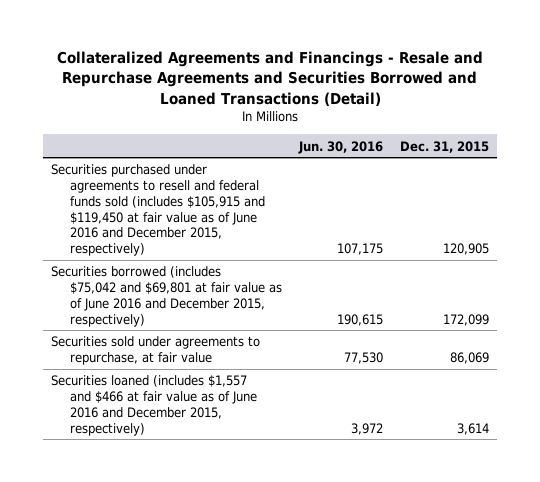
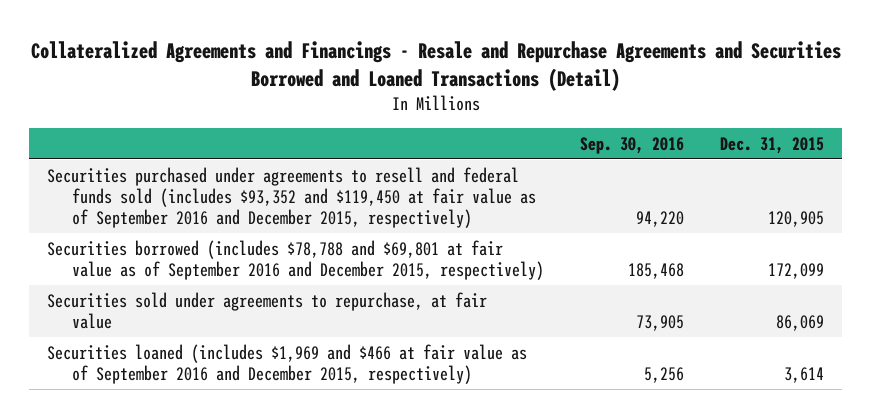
- | Jun. 30, 2016 | Dec. 31, 2015
+ | Sep. 30, 2016 | Dec. 31, 2015
- Securities purchased under agreements to resell and federal funds sold (includes $105,915 and $119,450 at fair value as of June 2016 and December 2015, respectively) | 107,175 | 120,905
- Securities borrowed (includes $75,042 and $69,801 at fair value as of June 2016 and December 2015, respectively) | 190,615 | 172,099
+ Securities purchased under agreements to resell and federal funds sold (includes $93,352 and $119,450 at fair value as of September 2016 and December 2015, respectively) | 94,220 | 120,905
+ Securities borrowed (includes $78,788 and $69,801 at fair value as of September 2016 and December 2015, respectively) | 185,468 | 172,099
- Securities loaned (includes $1,557 and $466 at fair value as of June 2016 and December 2015, respectively) | 3,972 | 3,614
+ Securities loaned (includes $1,969 and $466 at fair value as of September 2016 and December 2015, respectively) | 5,256 | 3,614

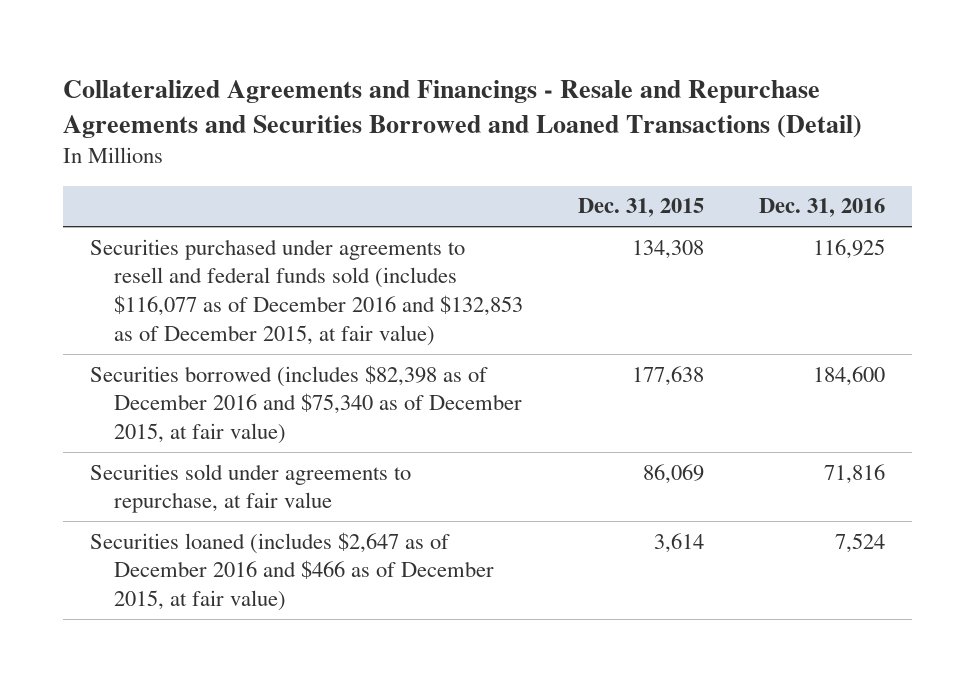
- | Sep. 30, 2016 | Dec. 31, 2015
+ | Dec. 31, 2015 | Dec. 31, 2016
- Securities purchased under agreements to resell and federal funds sold (includes $93,352 and $119,450 at fair value as of September 2016 and December 2015, respectively) | 94,220 | 120,905
- Securities borrowed (includes $78,788 and $69,801 at fair value as of September 2016 and December 2015, respectively) | 185,468 | 172,099
+ Securities purchased under agreements to resell and federal funds sold (includes $116,077 as of December 2016 and $132,853 as of December 2015, at fair value) | 134,308 | 116,925
+ Securities borrowed (includes $82,398 as of December 2016 and $75,340 as of December 2015, at fair value) | 177,638 | 184,600
- Securities loaned (includes $1,969 and $466 at fair value as of September 2016 and December 2015, respectively) | 5,256 | 3,614
+ Securities loaned (includes $2,647 as of December 2016 and $466 as of December 2015, at fair value) | 3,614 | 7,524

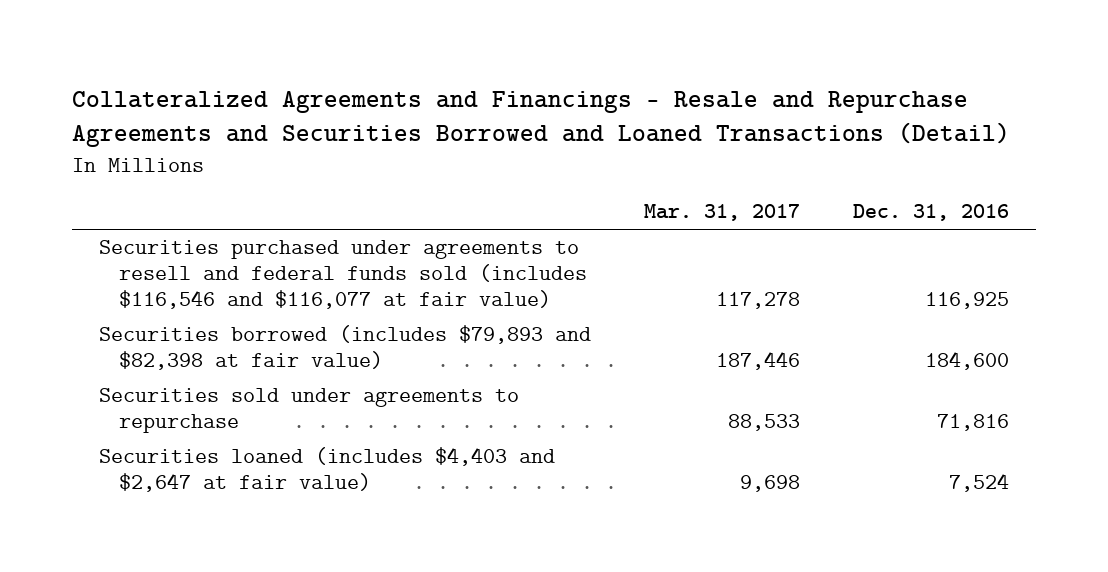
- | Dec. 31, 2015 | Dec. 31, 2016
+ | Mar. 31, 2017 | Dec. 31, 2016
- Securities purchased under agreements to resell and federal funds sold (includes $116,077 as of December 2016 and $132,853 as of December 2015, at fair value) | 134,308 | 116,925
- Securities borrowed (includes $82,398 as of December 2016 and $75,340 as of December 2015, at fair value) | 177,638 | 184,600
- Securities sold under agreements to repurchase, at fair value | 86,069 | 71,816
- Securities loaned (includes $2,647 as of December 2016 and $466 as of December 2015, at fair value) | 3,614 | 7,524
+ Securities purchased under agreements to resell and federal funds sold (includes $116,546 and $116,077 at fair value) | 117,278 | 116,925
+ Securities borrowed (includes $79,893 and $82,398 at fair value) | 187,446 | 184,600
+ Securities sold under agreements to repurchase | 88,533 | 71,816
+ Securities loaned (includes $4,403 and $2,647 at fair value) | 9,698 | 7,524

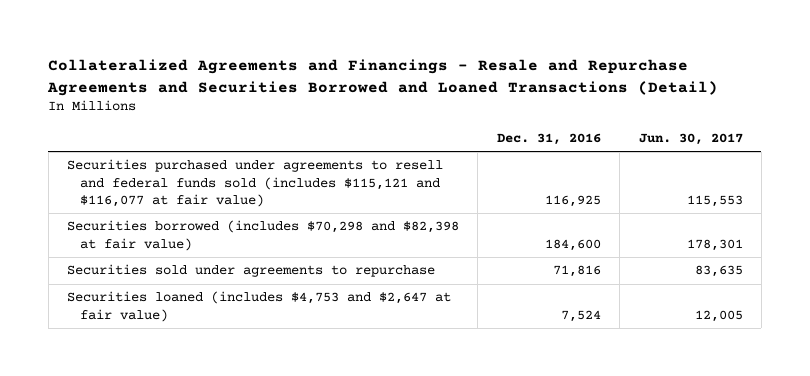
- | Mar. 31, 2017 | Dec. 31, 2016
+ | Dec. 31, 2016 | Jun. 30, 2017
- Securities purchased under agreements to resell and federal funds sold (includes $116,546 and $116,077 at fair value) | 117,278 | 116,925
- Securities borrowed (includes $79,893 and $82,398 at fair value) | 187,446 | 184,600
+ Securities purchased under agreements to resell and federal funds sold (includes $115,121 and $116,077 at fair value) | 116,925 | 115,553
+ Securities borrowed (includes $70,298 and $82,398 at fair value) | 184,600 | 178,301
- Securities loaned (includes $4,403 and $2,647 at fair value) | 9,698 | 7,524
+ Securities loaned (includes $4,753 and $2,647 at fair value) | 7,524 | 12,005

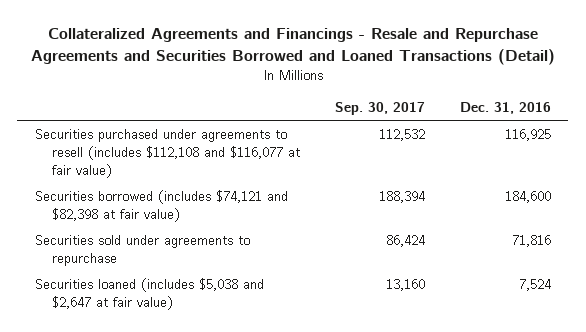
- | Dec. 31, 2016 | Jun. 30, 2017
+ | Sep. 30, 2017 | Dec. 31, 2016
- Securities purchased under agreements to resell and federal funds sold (includes $115,121 and $116,077 at fair value) | 116,925 | 115,553
- Securities borrowed (includes $70,298 and $82,398 at fair value) | 184,600 | 178,301
+ Securities purchased under agreements to resell (includes $112,108 and $116,077 at fair value) | 112,532 | 116,925
+ Securities borrowed (includes $74,121 and $82,398 at fair value) | 188,394 | 184,600
- Securities loaned (includes $4,753 and $2,647 at fair value) | 7,524 | 12,005
+ Securities loaned (includes $5,038 and $2,647 at fair value) | 13,160 | 7,524

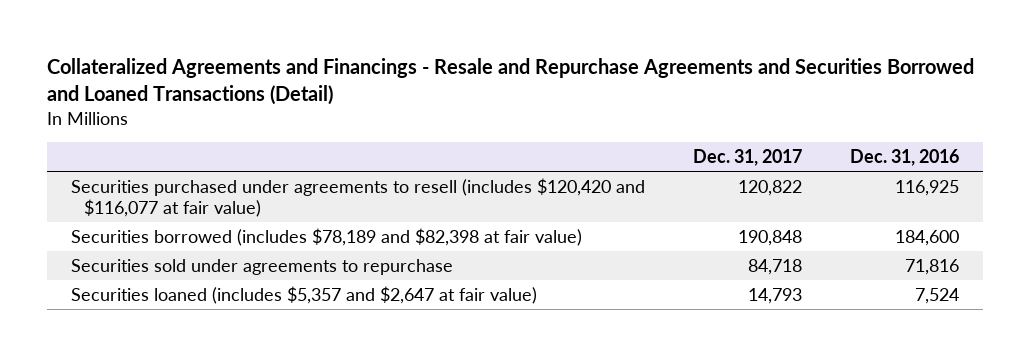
- | Sep. 30, 2017 | Dec. 31, 2016
+ | Dec. 31, 2017 | Dec. 31, 2016
- Securities purchased under agreements to resell (includes $112,108 and $116,077 at fair value) | 112,532 | 116,925
- Securities borrowed (includes $74,121 and $82,398 at fair value) | 188,394 | 184,600
+ Securities purchased under agreements to resell (includes $120,420 and $116,077 at fair value) | 120,822 | 116,925
+ Securities borrowed (includes $78,189 and $82,398 at fair value) | 190,848 | 184,600
- Securities loaned (includes $5,038 and $2,647 at fair value) | 13,160 | 7,524
+ Securities loaned (includes $5,357 and $2,647 at fair value) | 14,793 | 7,524

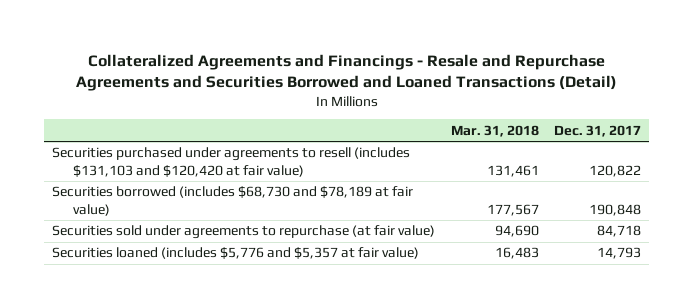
- | Dec. 31, 2017 | Dec. 31, 2016
+ | Mar. 31, 2018 | Dec. 31, 2017
- Securities purchased under agreements to resell (includes $120,420 and $116,077 at fair value) | 120,822 | 116,925
- Securities borrowed (includes $78,189 and $82,398 at fair value) | 190,848 | 184,600
- Securities sold under agreements to repurchase | 84,718 | 71,816
- Securities loaned (includes $5,357 and $2,647 at fair value) | 14,793 | 7,524
+ Securities purchased under agreements to resell (includes $131,103 and $120,420 at fair value) | 131,461 | 120,822
+ Securities borrowed (includes $68,730 and $78,189 at fair value) | 177,567 | 190,848
+ Securities sold under agreements to repurchase (at fair value) | 94,690 | 84,718
+ Securities loaned (includes $5,776 and $5,357 at fair value) | 16,483 | 14,793

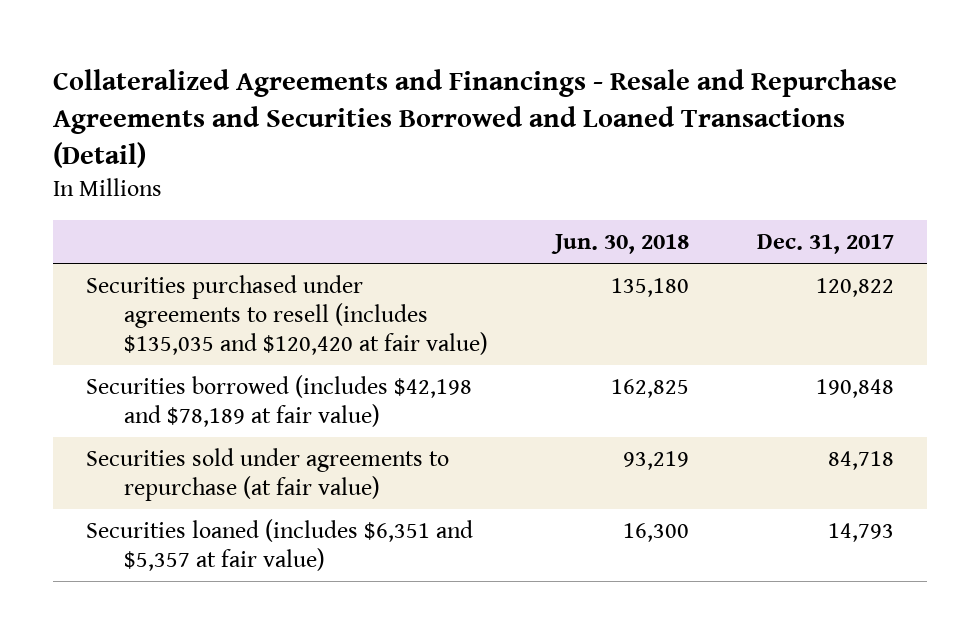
- | Mar. 31, 2018 | Dec. 31, 2017
+ | Jun. 30, 2018 | Dec. 31, 2017
- Securities purchased under agreements to resell (includes $131,103 and $120,420 at fair value) | 131,461 | 120,822
- Securities borrowed (includes $68,730 and $78,189 at fair value) | 177,567 | 190,848
+ Securities purchased under agreements to resell (includes $135,035 and $120,420 at fair value) | 135,180 | 120,822
+ Securities borrowed (includes $42,198 and $78,189 at fair value) | 162,825 | 190,848
- Securities loaned (includes $5,776 and $5,357 at fair value) | 16,483 | 14,793
+ Securities loaned (includes $6,351 and $5,357 at fair value) | 16,300 | 14,793

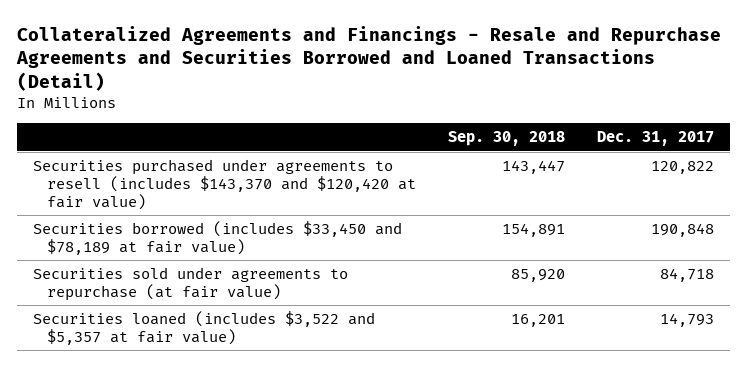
- | Jun. 30, 2018 | Dec. 31, 2017
+ | Sep. 30, 2018 | Dec. 31, 2017
- Securities purchased under agreements to resell (includes $135,035 and $120,420 at fair value) | 135,180 | 120,822
- Securities borrowed (includes $42,198 and $78,189 at fair value) | 162,825 | 190,848
+ Securities purchased under agreements to resell (includes $143,370 and $120,420 at fair value) | 143,447 | 120,822
+ Securities borrowed (includes $33,450 and $78,189 at fair value) | 154,891 | 190,848
- Securities loaned (includes $6,351 and $5,357 at fair value) | 16,300 | 14,793
+ Securities loaned (includes $3,522 and $5,357 at fair value) | 16,201 | 14,793

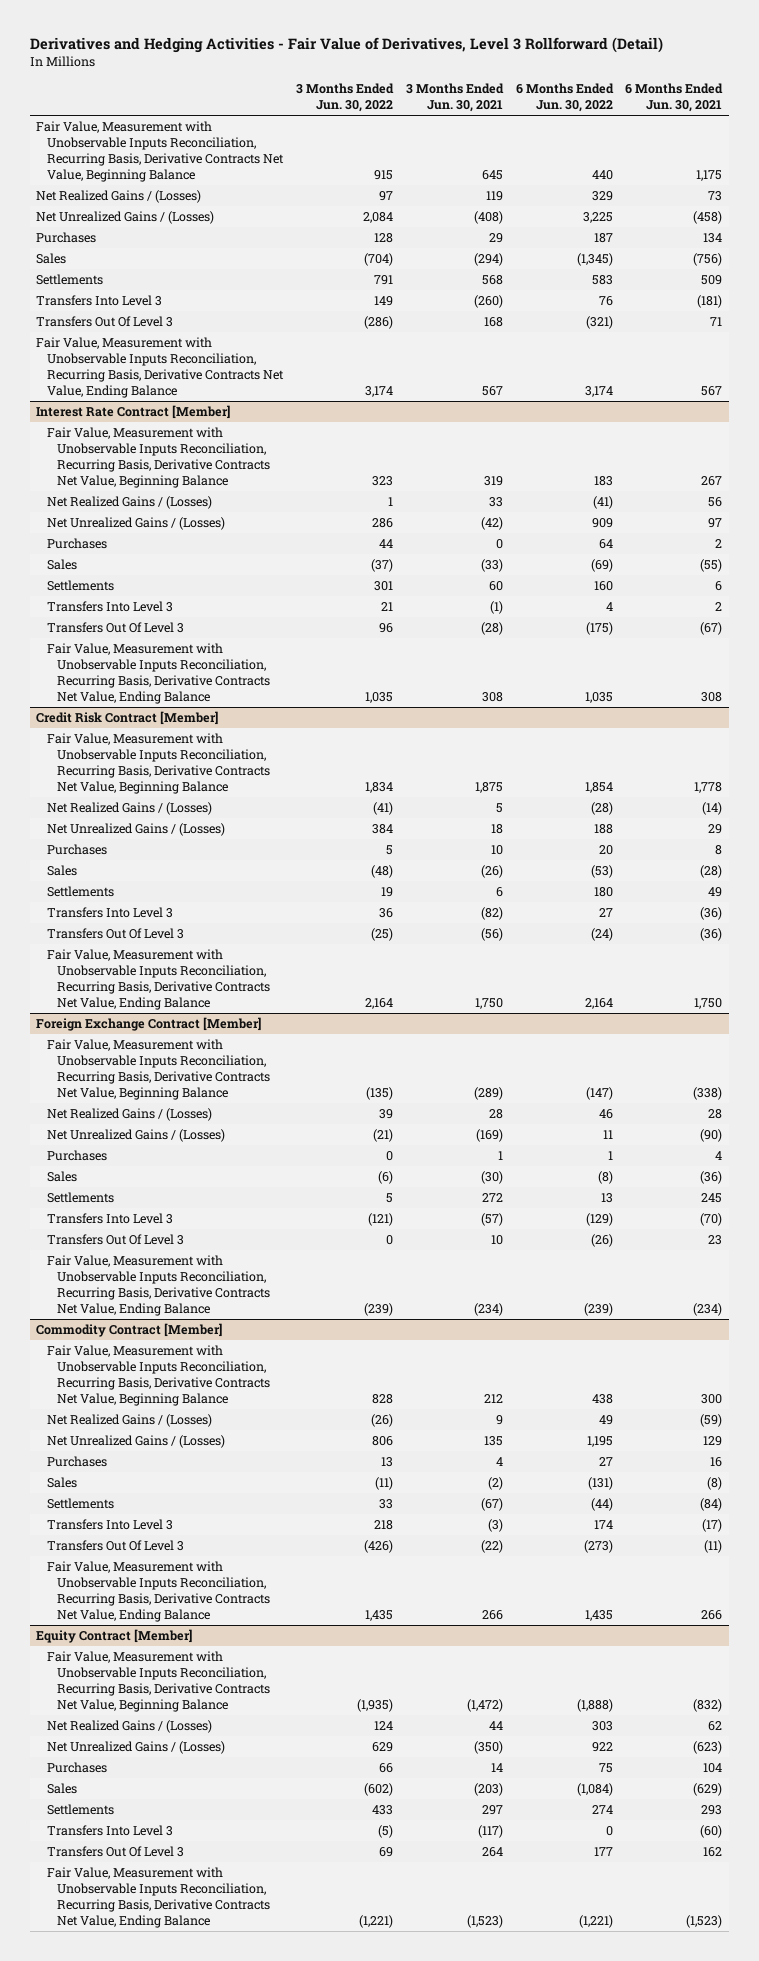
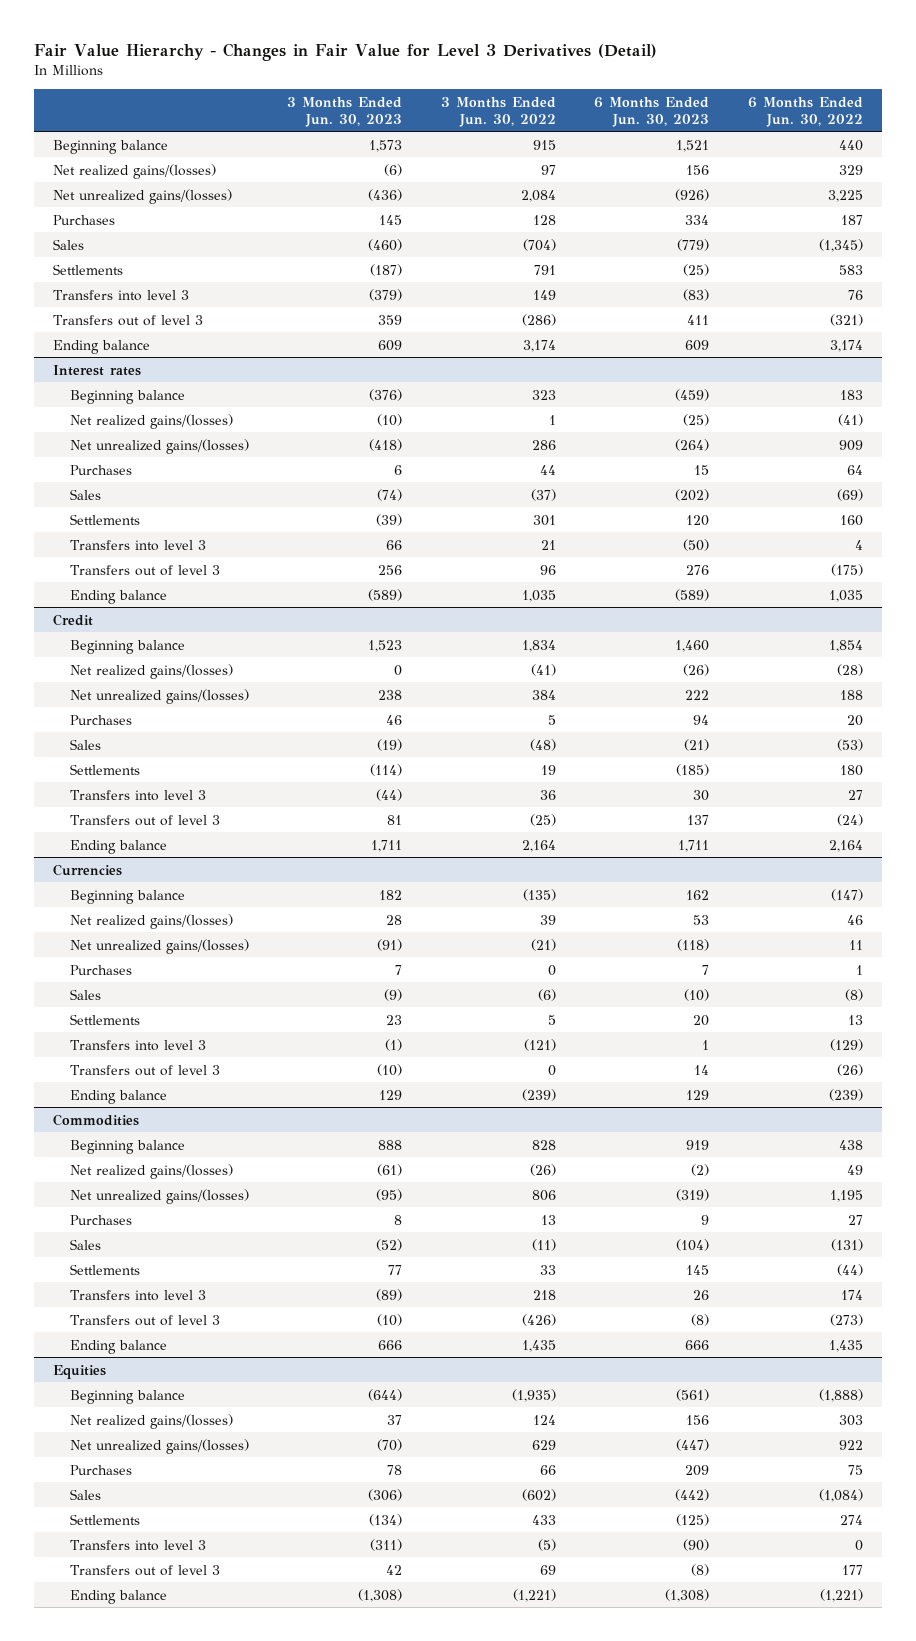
- Derivatives and Hedging Activities - Fair Value of Derivatives, Level 3 Rollforward (Detail)
+ Fair Value Hierarchy - Changes in Fair Value for Level 3 Derivatives (Detail)
- | 3 Months Ended Jun. 30, 2022 | 3 Months Ended Jun. 30, 2021 | 6 Months Ended Jun. 30, 2022 | 6 Months Ended Jun. 30, 2021
+ | 3 Months Ended Jun. 30, 2023 | 3 Months Ended Jun. 30, 2022 | 6 Months Ended Jun. 30, 2023 | 6 Months Ended Jun. 30, 2022
- Fair Value, Measurement with Unobservable Inputs Reconciliation, Recurring Basis, Derivative Contracts Net Value, Beginning Balance | 915 | 645 | 440 | 1,175
- Net Realized Gains / (Losses) | 97 | 119 | 329 | 73
- Net Unrealized Gains / (Losses) | 2,084 | (408) | 3,225 | (458)
+ Beginning balance | 1,573 | 915 | 1,521 | 440
+ Net realized gains/(losses) | (6) | 97 | 156 | 329
+ Net unrealized gains/(losses) | (436) | 2,084 | (926) | 3,225
- Transfers Into Level 3 | 149 | (260) | 76 | (181)
- Transfers Out Of Level 3 | (286) | 168 | (321) | 71
- Fair Value, Measurement with Unobservable Inputs Reconciliation, Recurring Basis, Derivative Contracts Net Value, Ending Balance | 3,174 | 567 | 3,174 | 567
- Interest Rate Contract [Member]
- Fair Value, Measurement with Unobservable Inputs Reconciliation, Recurring Basis, Derivative Contracts Net Value, Beginning Balance | 323 | 319 | 183 | 267
- Net Realized Gains / (Losses) | 1 | 33 | (41) | 56
- Net Unrealized Gains / (Losses) | 286 | (42) | 909 | 97
+ Transfers into level 3 | (379) | 149 | (83) | 76
+ Transfers out of level 3 | 359 | (286) | 411 | (321)
+ Ending balance | 609 | 3,174 | 609 | 3,174
+ Interest rates
+ Beginning balance | (376) | 323 | (459) | 183
+ Net realized gains/(losses) | (10) | 1 | (25) | (41)
+ Net unrealized gains/(losses) | (418) | 286 | (264) | 909
- Transfers Into Level 3 | 21 | (1) | 4 | 2
- Transfers Out Of Level 3 | 96 | (28) | (175) | (67)
- Fair Value, Measurement with Unobservable Inputs Reconciliation, Recurring Basis, Derivative Contracts Net Value, Ending Balance | 1,035 | 308 | 1,035 | 308
- Credit Risk Contract [Member]
- Fair Value, Measurement with Unobservable Inputs Reconciliation, Recurring Basis, Derivative Contracts Net Value, Beginning Balance | 1,834 | 1,875 | 1,854 | 1,778
- Net Realized Gains / (Losses) | (41) | 5 | (28) | (14)
- Net Unrealized Gains / (Losses) | 384 | 18 | 188 | 29
+ Transfers into level 3 | 66 | 21 | (50) | 4
+ Transfers out of level 3 | 256 | 96 | 276 | (175)
+ Ending balance | (589) | 1,035 | (589) | 1,035
+ Credit
+ Beginning balance | 1,523 | 1,834 | 1,460 | 1,854
+ Net realized gains/(losses) | 0 | (41) | (26) | (28)
+ Net unrealized gains/(losses) | 238 | 384 | 222 | 188
- Transfers Into Level 3 | 36 | (82) | 27 | (36)
- Transfers Out Of Level 3 | (25) | (56) | (24) | (36)
- Fair Value, Measurement with Unobservable Inputs Reconciliation, Recurring Basis, Derivative Contracts Net Value, Ending Balance | 2,164 | 1,750 | 2,164 | 1,750
- Foreign Exchange Contract [Member]
- Fair Value, Measurement with Unobservable Inputs Reconciliation, Recurring Basis, Derivative Contracts Net Value, Beginning Balance | (135) | (289) | (147) | (338)
- Net Realized Gains / (Losses) | 39 | 28 | 46 | 28
- Net Unrealized Gains / (Losses) | (21) | (169) | 11 | (90)
+ Transfers into level 3 | (44) | 36 | 30 | 27
+ Transfers out of level 3 | 81 | (25) | 137 | (24)
+ Ending balance | 1,711 | 2,164 | 1,711 | 2,164
+ Currencies
+ Beginning balance | 182 | (135) | 162 | (147)
+ Net realized gains/(losses) | 28 | 39 | 53 | 46
+ Net unrealized gains/(losses) | (91) | (21) | (118) | 11
- Transfers Into Level 3 | (121) | (57) | (129) | (70)
- Transfers Out Of Level 3 | 0 | 10 | (26) | 23
- Fair Value, Measurement with Unobservable Inputs Reconciliation, Recurring Basis, Derivative Contracts Net Value, Ending Balance | (239) | (234) | (239) | (234)
- Commodity Contract [Member]
- Fair Value, Measurement with Unobservable Inputs Reconciliation, Recurring Basis, Derivative Contracts Net Value, Beginning Balance | 828 | 212 | 438 | 300
- Net Realized Gains / (Losses) | (26) | 9 | 49 | (59)
- Net Unrealized Gains / (Losses) | 806 | 135 | 1,195 | 129
+ Transfers into level 3 | (1) | (121) | 1 | (129)
+ Transfers out of level 3 | (10) | 0 | 14 | (26)
+ Ending balance | 129 | (239) | 129 | (239)
+ Commodities
+ Beginning balance | 888 | 828 | 919 | 438
+ Net realized gains/(losses) | (61) | (26) | (2) | 49
+ Net unrealized gains/(losses) | (95) | 806 | (319) | 1,195
- Transfers Into Level 3 | 218 | (3) | 174 | (17)
- Transfers Out Of Level 3 | (426) | (22) | (273) | (11)
- Fair Value, Measurement with Unobservable Inputs Reconciliation, Recurring Basis, Derivative Contracts Net Value, Ending Balance | 1,435 | 266 | 1,435 | 266
- Equity Contract [Member]
- Fair Value, Measurement with Unobservable Inputs Reconciliation, Recurring Basis, Derivative Contracts Net Value, Beginning Balance | (1,935) | (1,472) | (1,888) | (832)
- Net Realized Gains / (Losses) | 124 | 44 | 303 | 62
- Net Unrealized Gains / (Losses) | 629 | (350) | 922 | (623)
+ Transfers into level 3 | (89) | 218 | 26 | 174
+ Transfers out of level 3 | (10) | (426) | (8) | (273)
+ Ending balance | 666 | 1,435 | 666 | 1,435
+ Equities
+ Beginning balance | (644) | (1,935) | (561) | (1,888)
+ Net realized gains/(losses) | 37 | 124 | 156 | 303
+ Net unrealized gains/(losses) | (70) | 629 | (447) | 922
- Transfers Into Level 3 | (5) | (117) | 0 | (60)
- Transfers Out Of Level 3 | 69 | 264 | 177 | 162
- Fair Value, Measurement with Unobservable Inputs Reconciliation, Recurring Basis, Derivative Contracts Net Value, Ending Balance | (1,221) | (1,523) | (1,221) | (1,523)
+ Transfers into level 3 | (311) | (5) | (90) | 0
+ Transfers out of level 3 | 42 | 69 | (8) | 177
+ Ending balance | (1,308) | (1,221) | (1,308) | (1,221)

